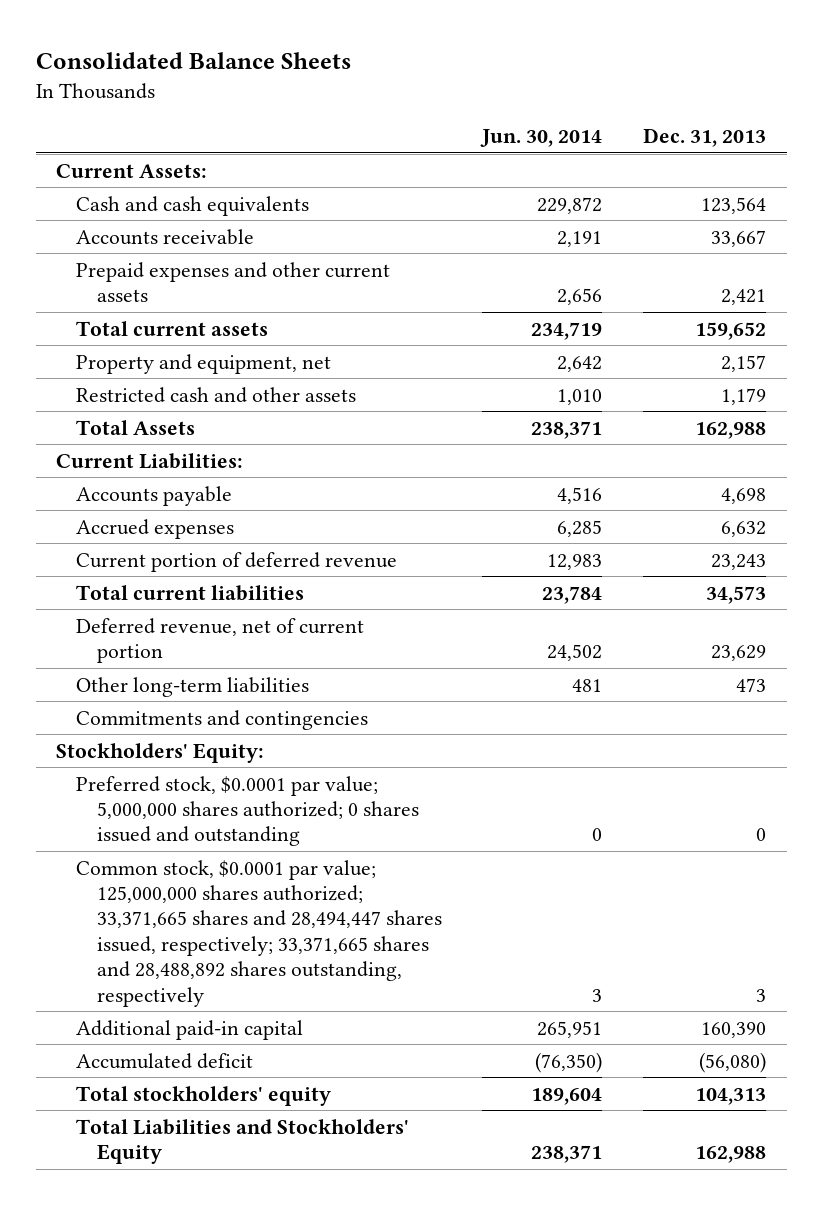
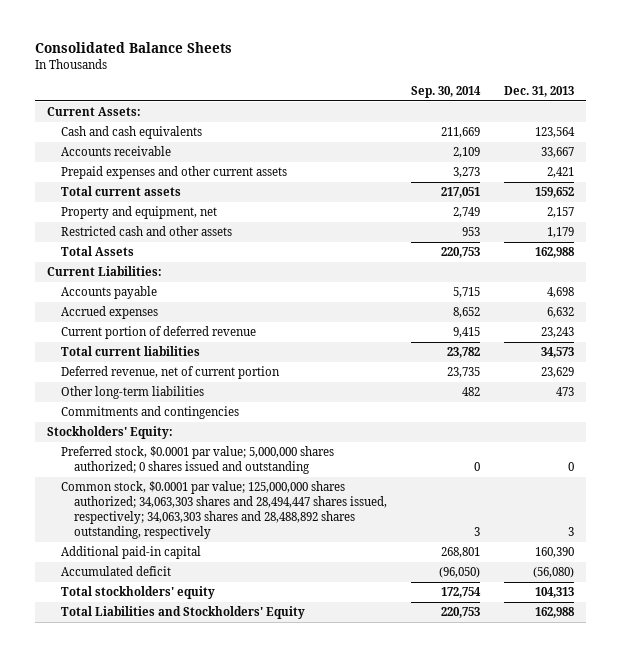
- | Jun. 30, 2014 | Dec. 31, 2013
+ | Sep. 30, 2014 | Dec. 31, 2013
- Common stock, $0.0001 par value; 125,000,000 shares authorized; 33,371,665 shares and 28,494,447 shares issued, respectively; 33,371,665 shares and 28,488,892 shares outstanding, respectively | 3 | 3
+ Common stock, $0.0001 par value; 125,000,000 shares authorized; 34,063,303 shares and 28,494,447 shares issued, respectively; 34,063,303 shares and 28,488,892 shares outstanding, respectively | 3 | 3

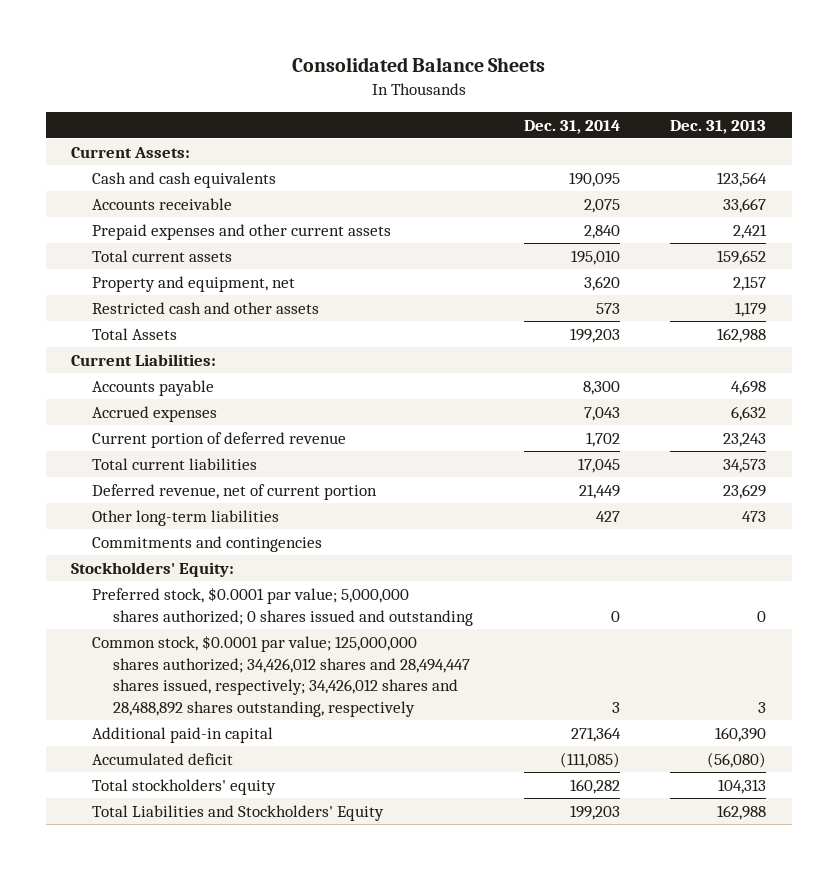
- | Sep. 30, 2014 | Dec. 31, 2013
+ | Dec. 31, 2014 | Dec. 31, 2013
- Common stock, $0.0001 par value; 125,000,000 shares authorized; 34,063,303 shares and 28,494,447 shares issued, respectively; 34,063,303 shares and 28,488,892 shares outstanding, respectively | 3 | 3
+ Common stock, $0.0001 par value; 125,000,000 shares authorized; 34,426,012 shares and 28,494,447 shares issued, respectively; 34,426,012 shares and 28,488,892 shares outstanding, respectively | 3 | 3

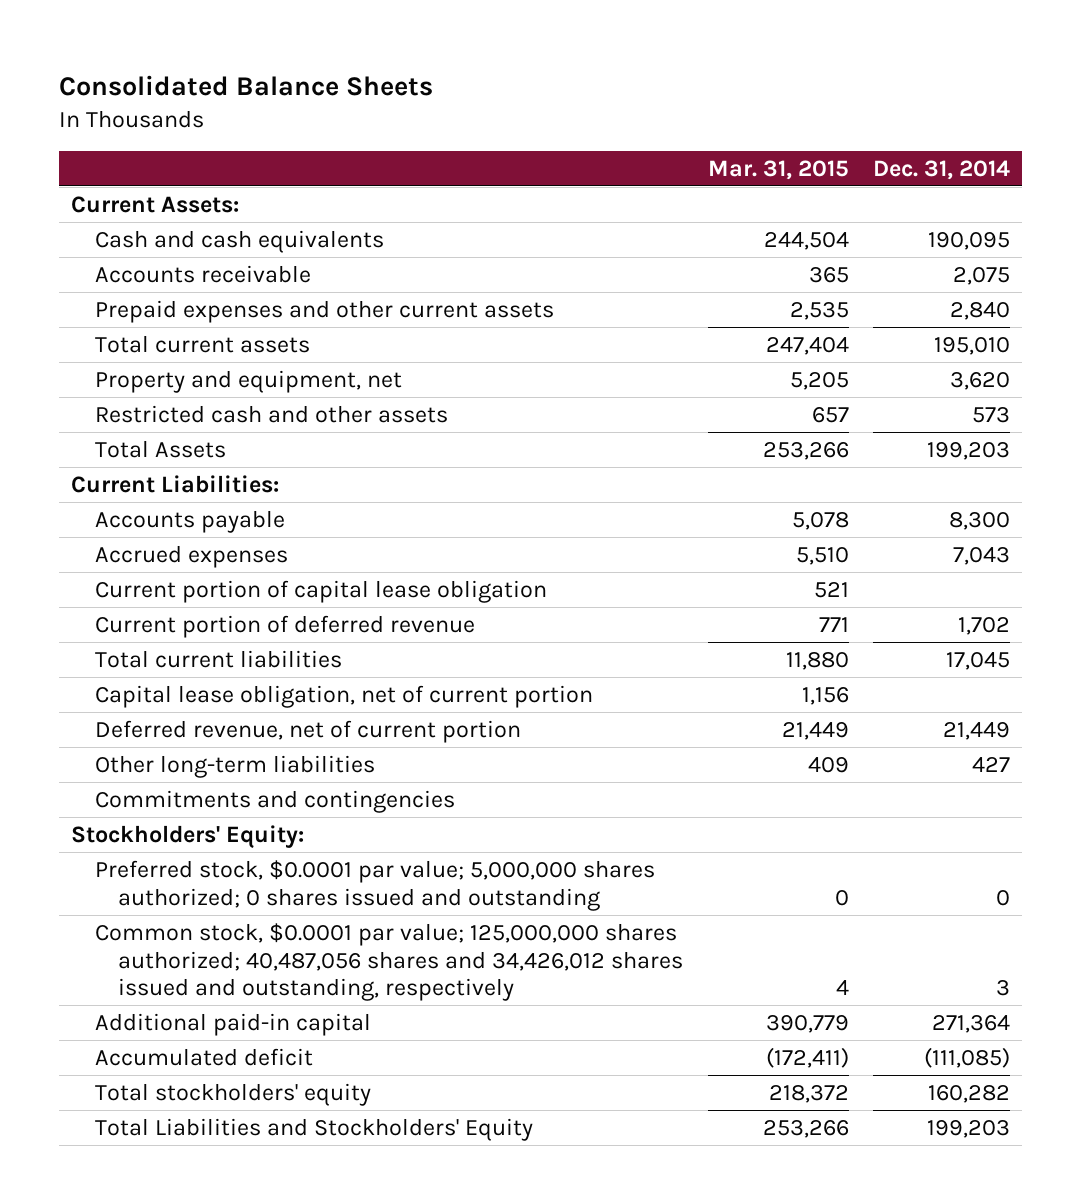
- | Dec. 31, 2014 | Dec. 31, 2013
+ | Mar. 31, 2015 | Dec. 31, 2014
+ Current portion of capital lease obligation | 521 |
+ Capital lease obligation, net of current portion | 1,156 |
- Common stock, $0.0001 par value; 125,000,000 shares authorized; 34,426,012 shares and 28,494,447 shares issued, respectively; 34,426,012 shares and 28,488,892 shares outstanding, respectively | 3 | 3
+ Common stock, $0.0001 par value; 125,000,000 shares authorized; 40,487,056 shares and 34,426,012 shares issued and outstanding, respectively | 4 | 3

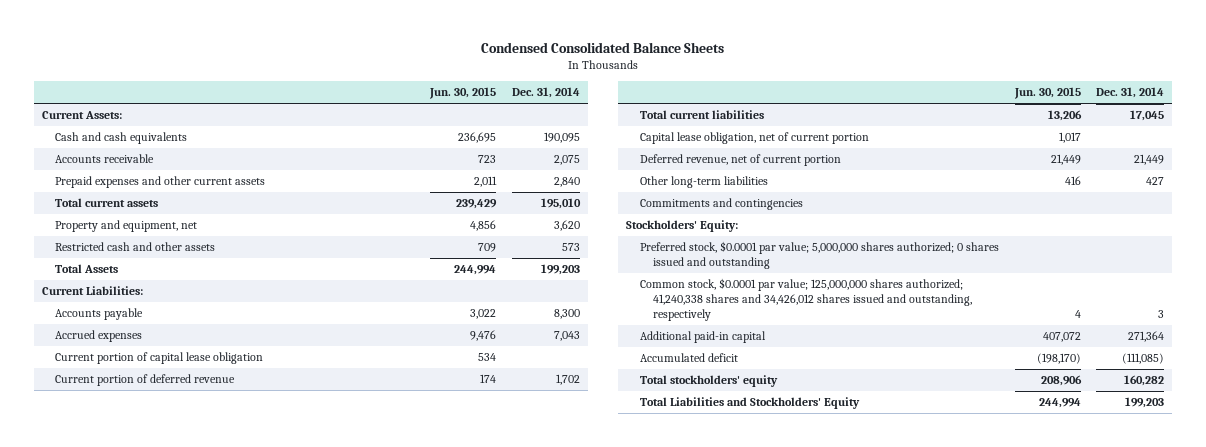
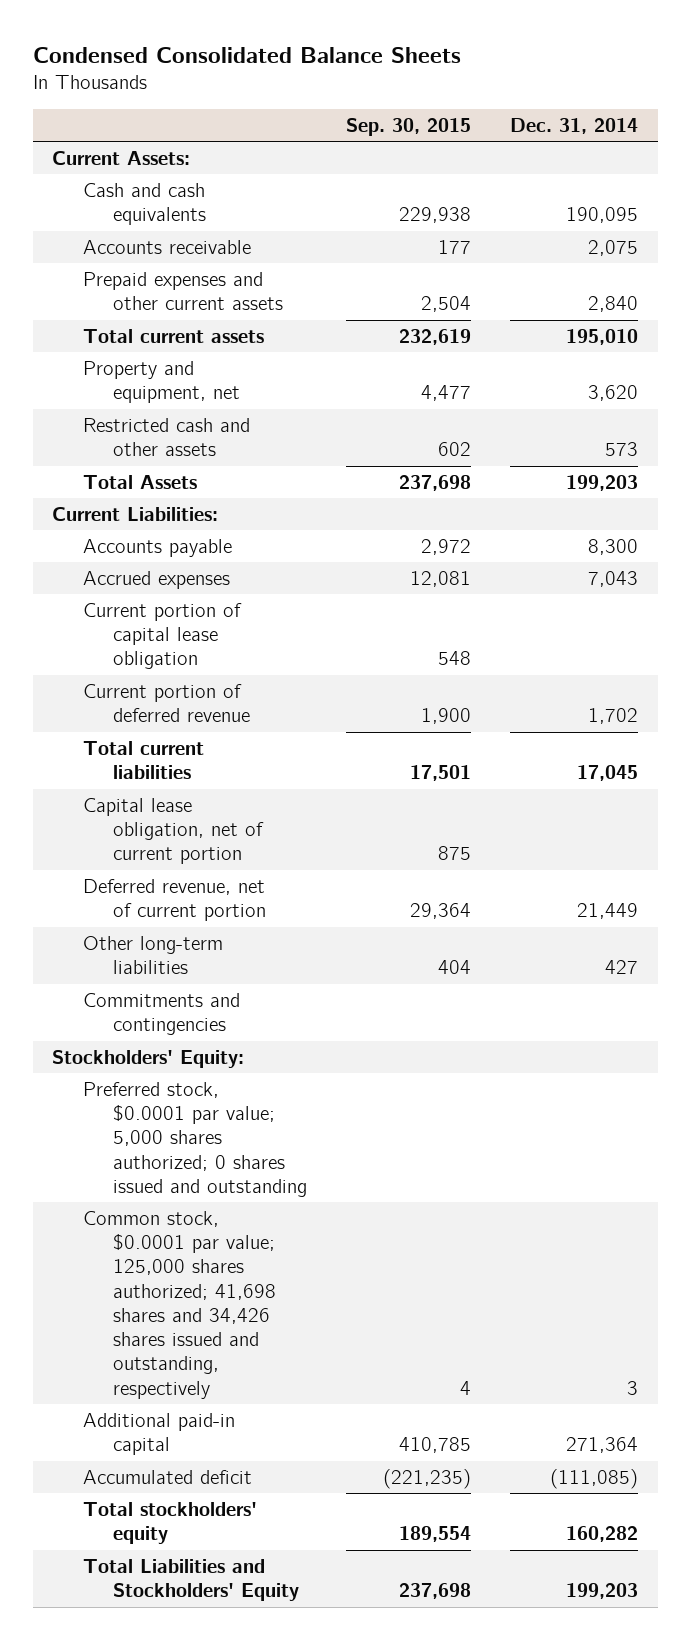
- | Jun. 30, 2015 | Dec. 31, 2014
+ | Sep. 30, 2015 | Dec. 31, 2014
- Preferred stock, $0.0001 par value; 5,000,000 shares authorized; 0 shares issued and outstanding
- Common stock, $0.0001 par value; 125,000,000 shares authorized; 41,240,338 shares and 34,426,012 shares issued and outstanding, respectively | 4 | 3
+ Preferred stock, $0.0001 par value; 5,000 shares authorized; 0 shares issued and outstanding
+ Common stock, $0.0001 par value; 125,000 shares authorized; 41,698 shares and 34,426 shares issued and outstanding, respectively | 4 | 3

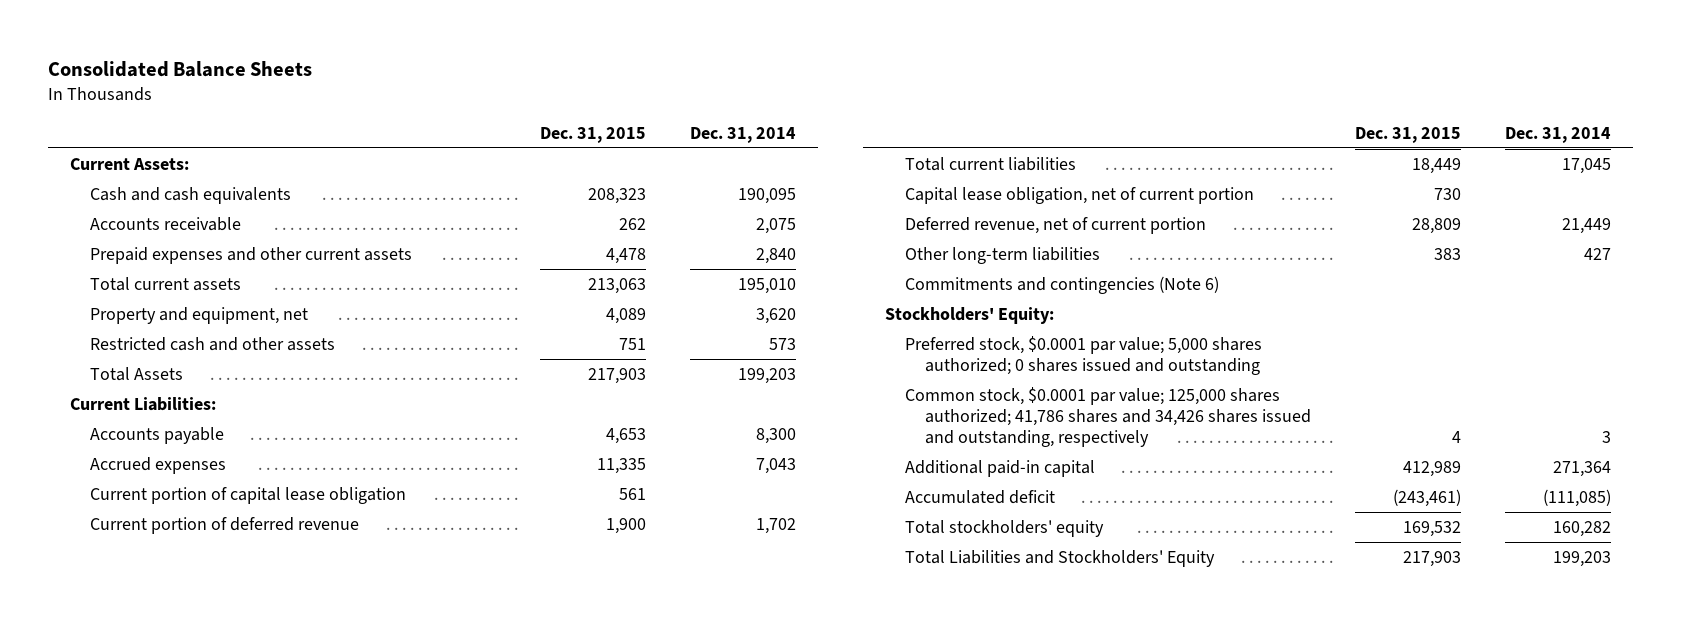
- Condensed Consolidated Balance Sheets
+ Consolidated Balance Sheets
- | Sep. 30, 2015 | Dec. 31, 2014
+ | Dec. 31, 2015 | Dec. 31, 2014
- Commitments and contingencies
+ Commitments and contingencies (Note 6)
- Common stock, $0.0001 par value; 125,000 shares authorized; 41,698 shares and 34,426 shares issued and outstanding, respectively | 4 | 3
+ Common stock, $0.0001 par value; 125,000 shares authorized; 41,786 shares and 34,426 shares issued and outstanding, respectively | 4 | 3

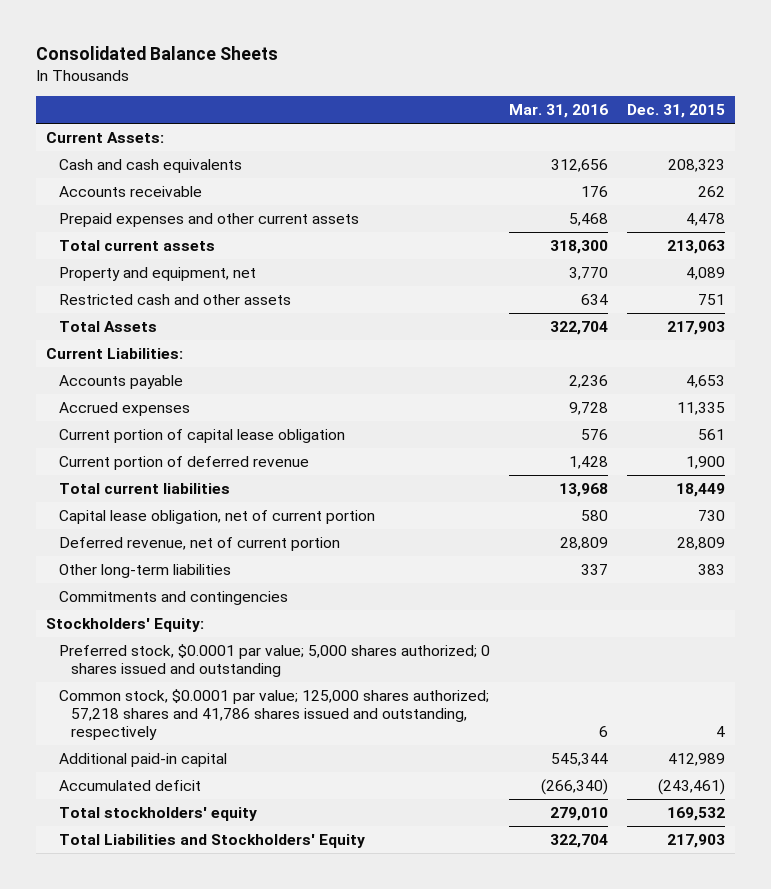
- | Dec. 31, 2015 | Dec. 31, 2014
+ | Mar. 31, 2016 | Dec. 31, 2015
- Commitments and contingencies (Note 6)
+ Commitments and contingencies
- Common stock, $0.0001 par value; 125,000 shares authorized; 41,786 shares and 34,426 shares issued and outstanding, respectively | 4 | 3
+ Common stock, $0.0001 par value; 125,000 shares authorized; 57,218 shares and 41,786 shares issued and outstanding, respectively | 6 | 4

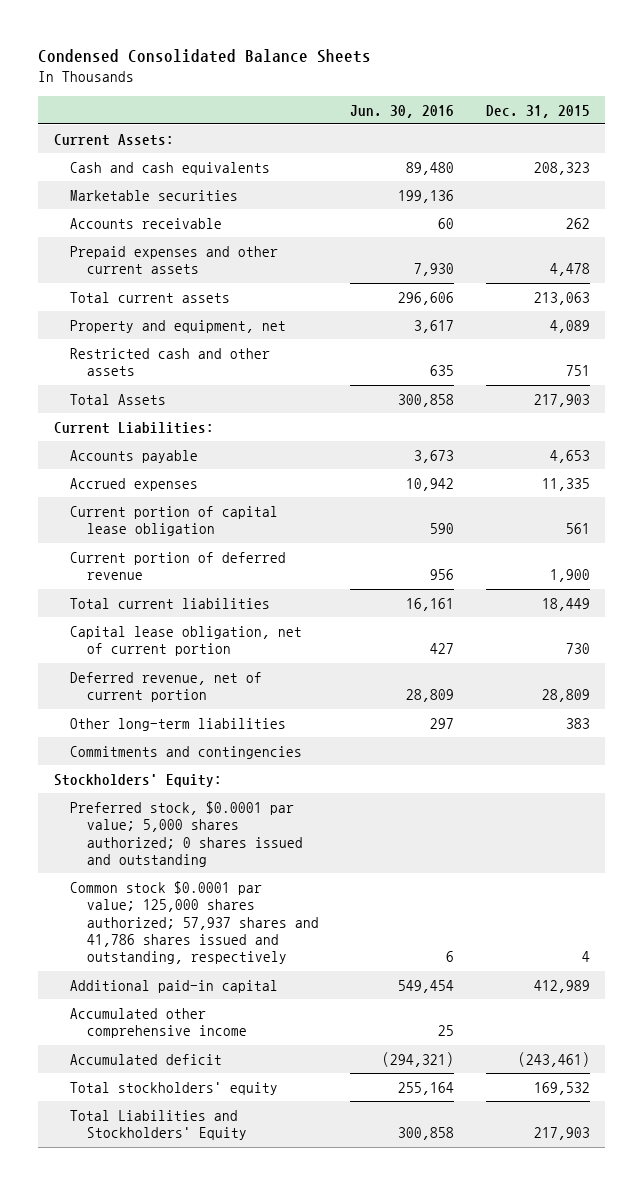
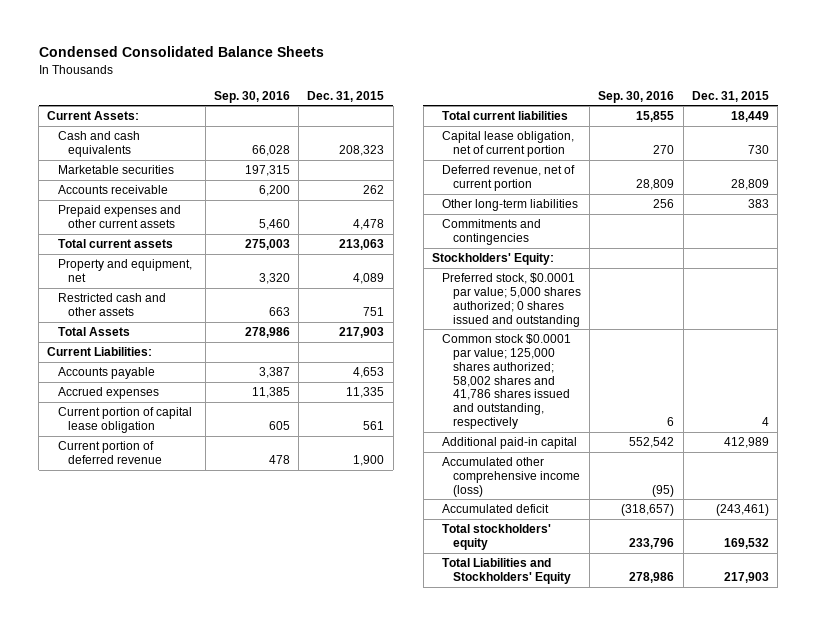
- | Jun. 30, 2016 | Dec. 31, 2015
+ | Sep. 30, 2016 | Dec. 31, 2015
- Common stock $0.0001 par value; 125,000 shares authorized; 57,937 shares and 41,786 shares issued and outstanding, respectively | 6 | 4
+ Common stock $0.0001 par value; 125,000 shares authorized; 58,002 shares and 41,786 shares issued and outstanding, respectively | 6 | 4
- Accumulated other comprehensive income | 25 |
+ Accumulated other comprehensive income (loss) | (95) |

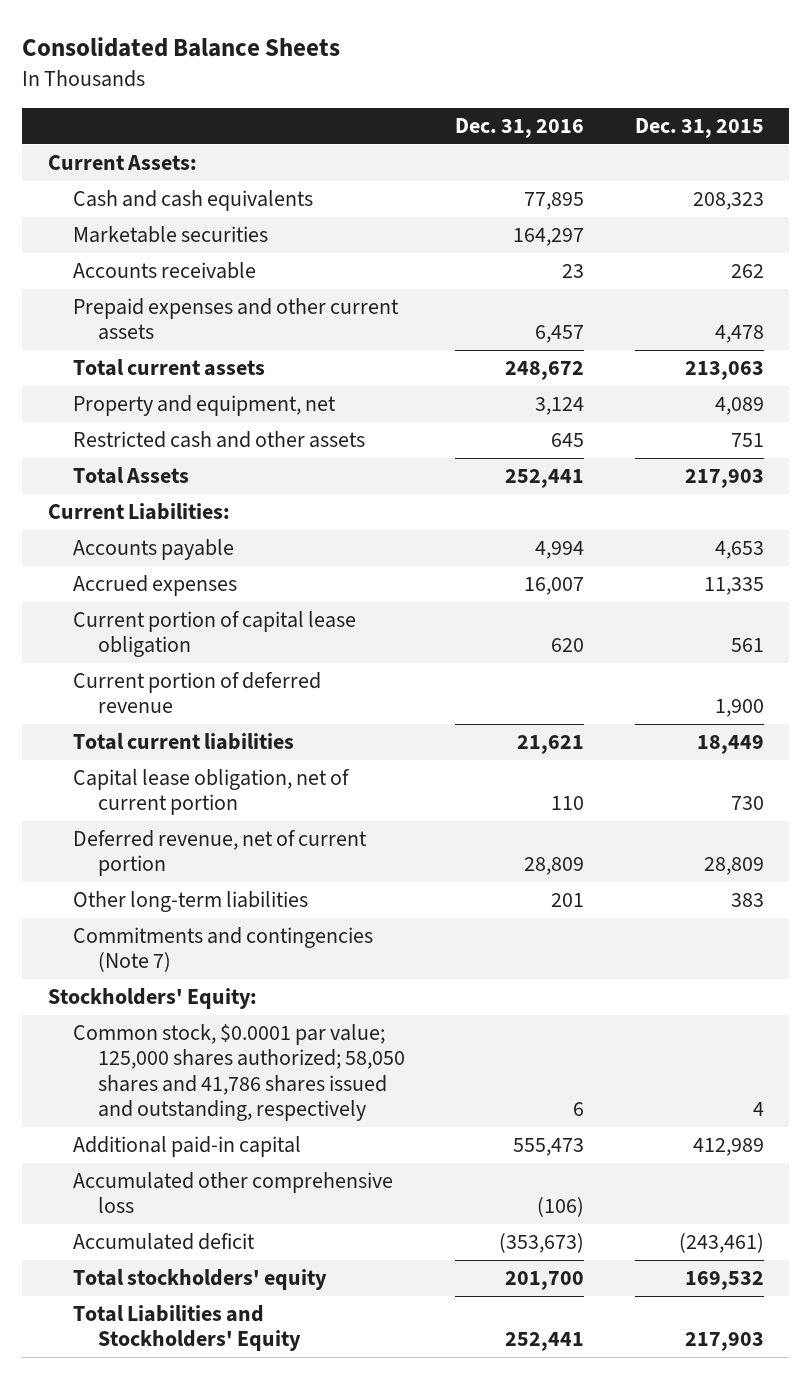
- Condensed Consolidated Balance Sheets
+ Consolidated Balance Sheets
- | Sep. 30, 2016 | Dec. 31, 2015
+ | Dec. 31, 2016 | Dec. 31, 2015
- Commitments and contingencies
+ Commitments and contingencies (Note 7)
- Preferred stock, $0.0001 par value; 5,000 shares authorized; 0 shares issued and outstanding
- Common stock $0.0001 par value; 125,000 shares authorized; 58,002 shares and 41,786 shares issued and outstanding, respectively | 6 | 4
+ Common stock, $0.0001 par value; 125,000 shares authorized; 58,050 shares and 41,786 shares issued and outstanding, respectively | 6 | 4
- Accumulated other comprehensive income (loss) | (95) |
+ Accumulated other comprehensive loss | (106) |

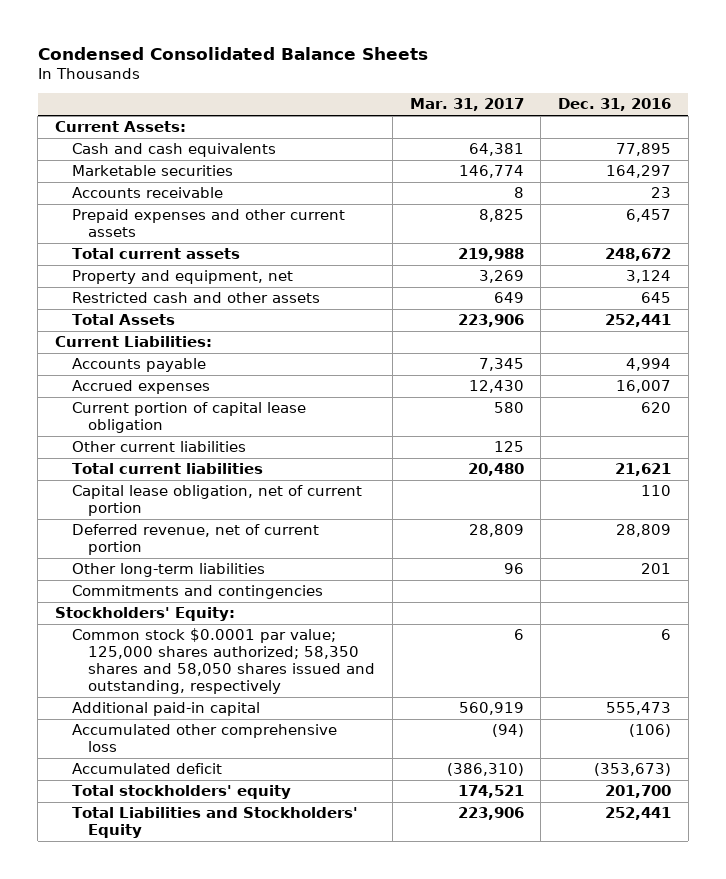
- Consolidated Balance Sheets
+ Condensed Consolidated Balance Sheets
- | Dec. 31, 2016 | Dec. 31, 2015
+ | Mar. 31, 2017 | Dec. 31, 2016
- Current portion of deferred revenue | | 1,900
+ Other current liabilities | 125 |
- Commitments and contingencies (Note 7)
+ Commitments and contingencies
- Common stock, $0.0001 par value; 125,000 shares authorized; 58,050 shares and 41,786 shares issued and outstanding, respectively | 6 | 4
+ Common stock $0.0001 par value; 125,000 shares authorized; 58,350 shares and 58,050 shares issued and outstanding, respectively | 6 | 6

